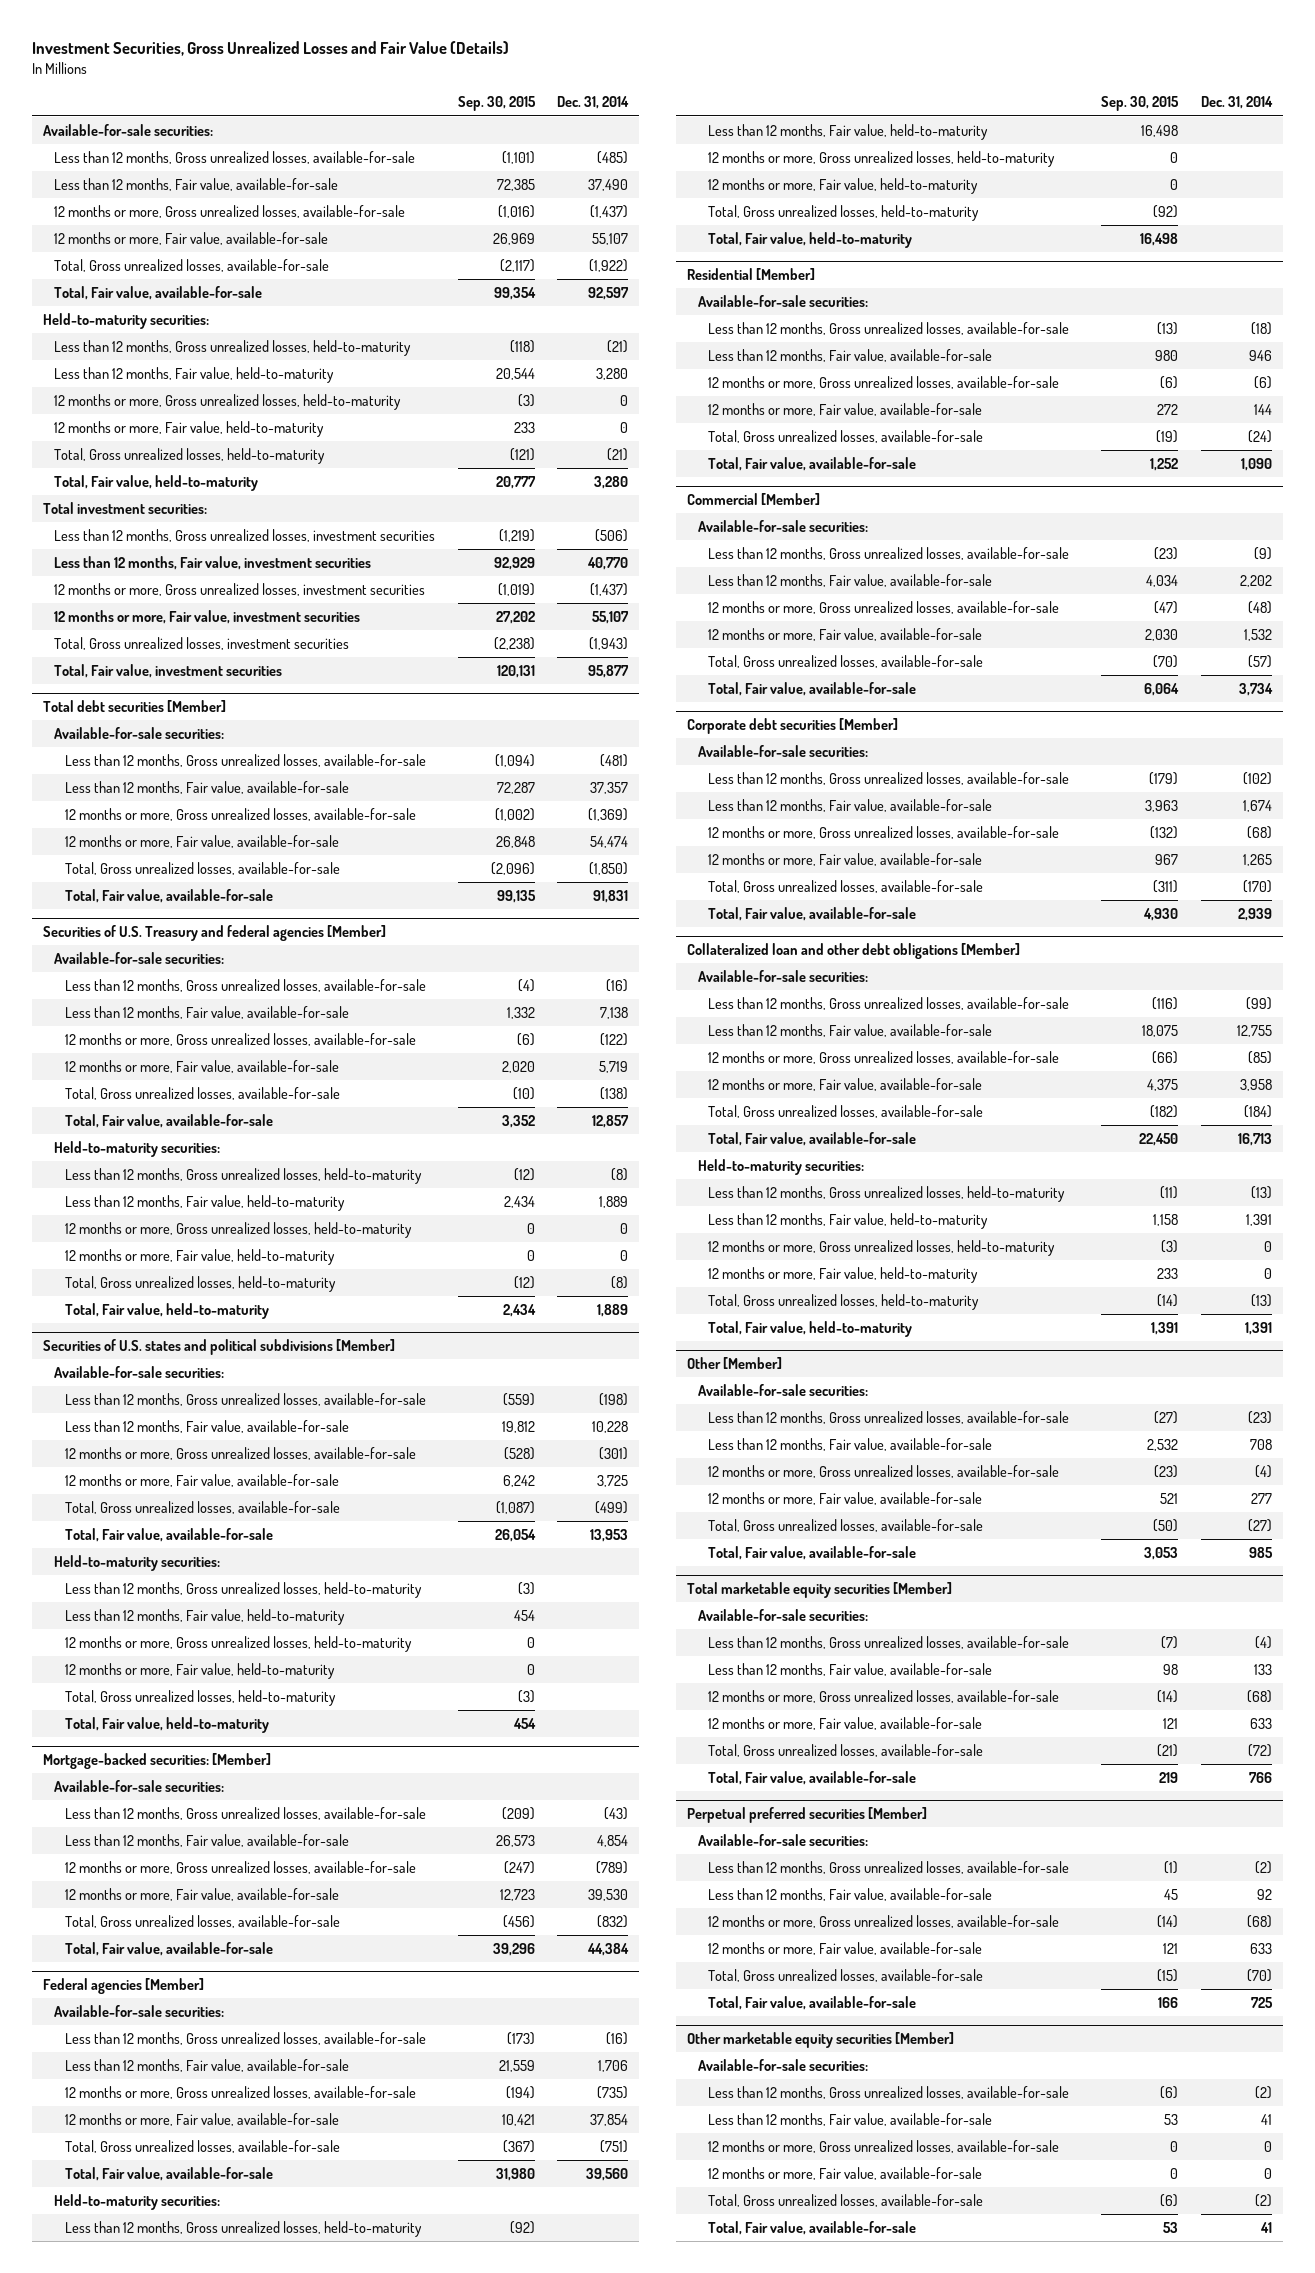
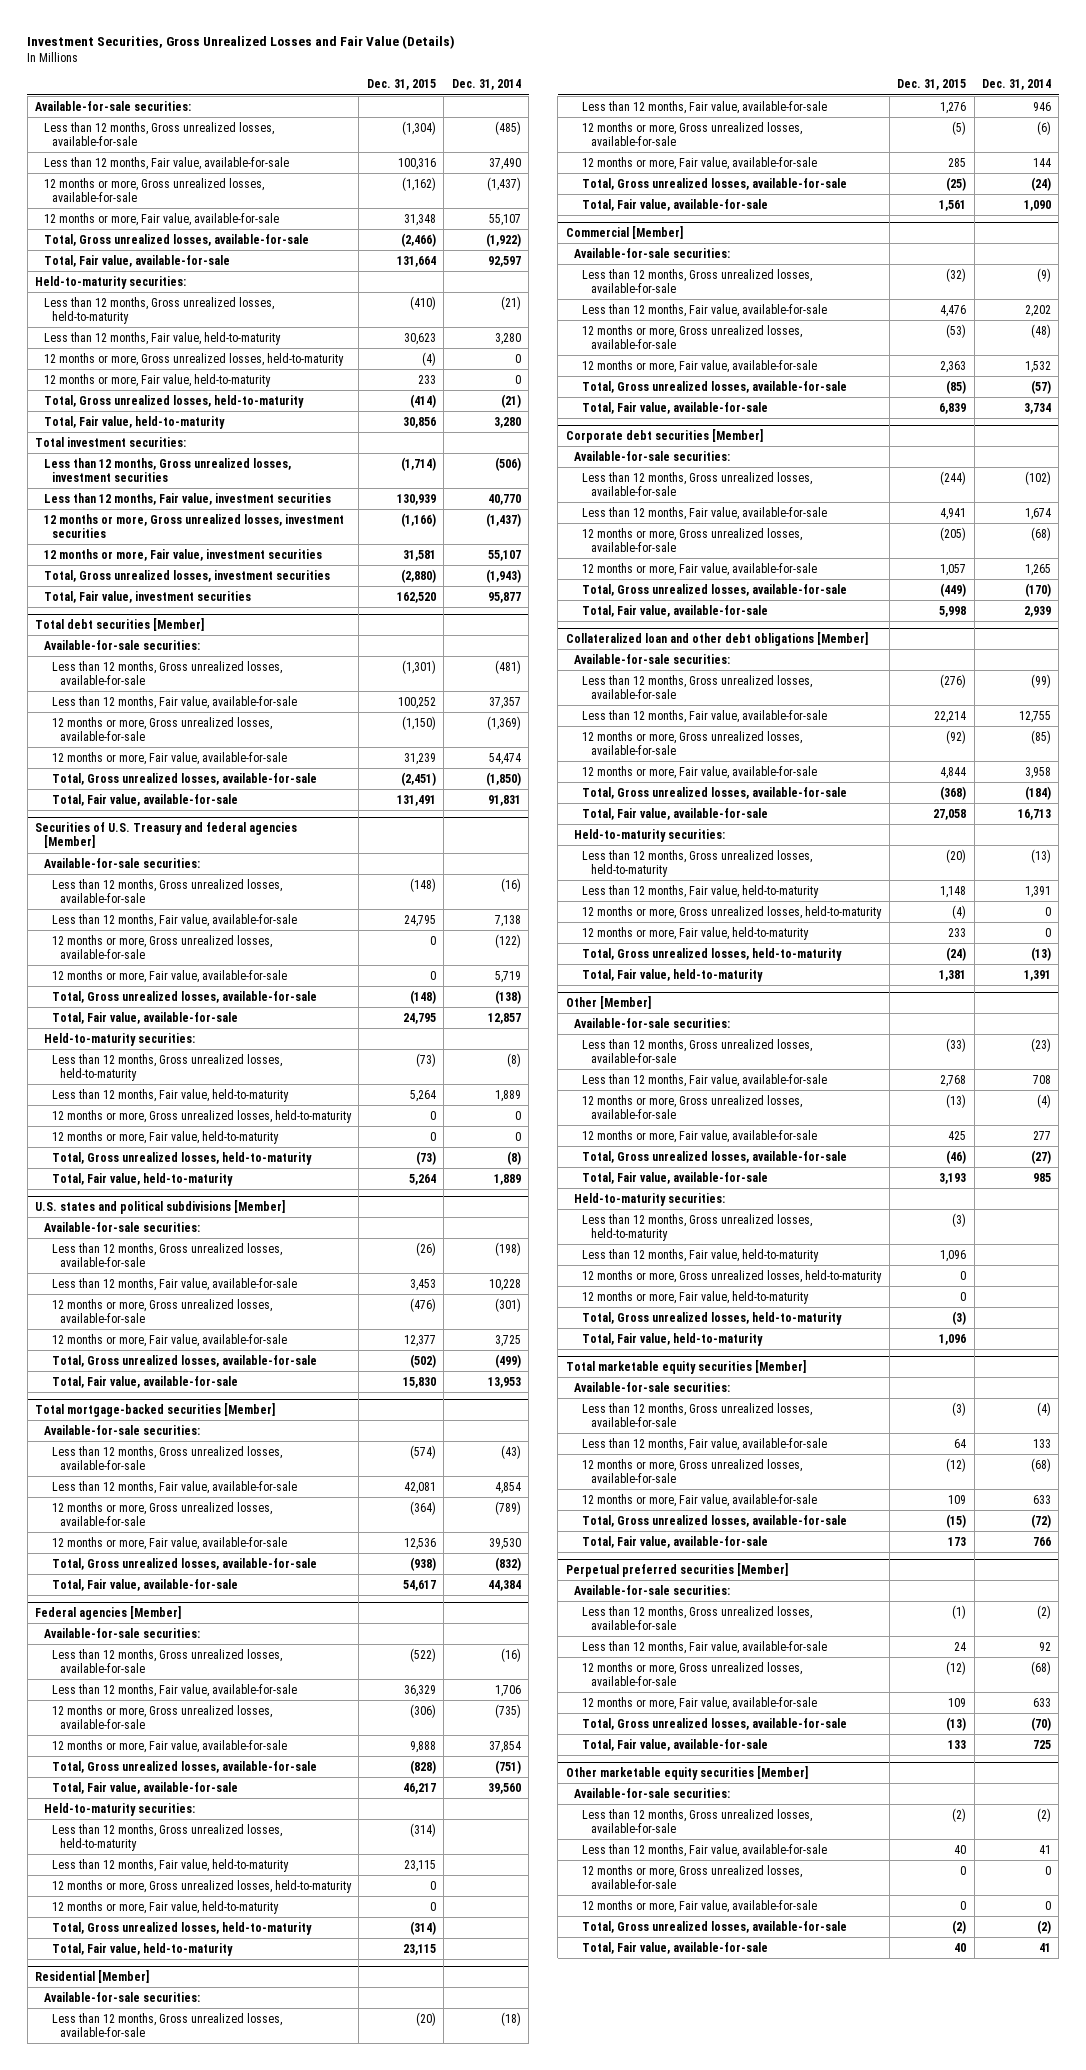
- | Sep. 30, 2015 | Dec. 31, 2014
+ | Dec. 31, 2015 | Dec. 31, 2014
- Securities of U.S. states and political subdivisions [Member]
+ U.S. states and political subdivisions [Member]
- Held-to-maturity securities:
- Less than 12 months, Gross unrealized losses, held-to-maturity | (3) |
- Less than 12 months, Fair value, held-to-maturity | 454 |
- 12 months or more, Gross unrealized losses, held-to-maturity | 0 |
- 12 months or more, Fair value, held-to-maturity | 0 |
- Total, Gross unrealized losses, held-to-maturity | (3) |
- Total, Fair value, held-to-maturity | 454 |
- Mortgage-backed securities: [Member]
+ Total mortgage-backed securities [Member]
@ Other [Member]
+ Held-to-maturity securities:
+ Less than 12 months, Gross unrealized losses, held-to-maturity | (3) |
+ Less than 12 months, Fair value, held-to-maturity | 1,096 |
+ 12 months or more, Gross unrealized losses, held-to-maturity | 0 |
+ 12 months or more, Fair value, held-to-maturity | 0 |
+ Total, Gross unrealized losses, held-to-maturity | (3) |
+ Total, Fair value, held-to-maturity | 1,096 |

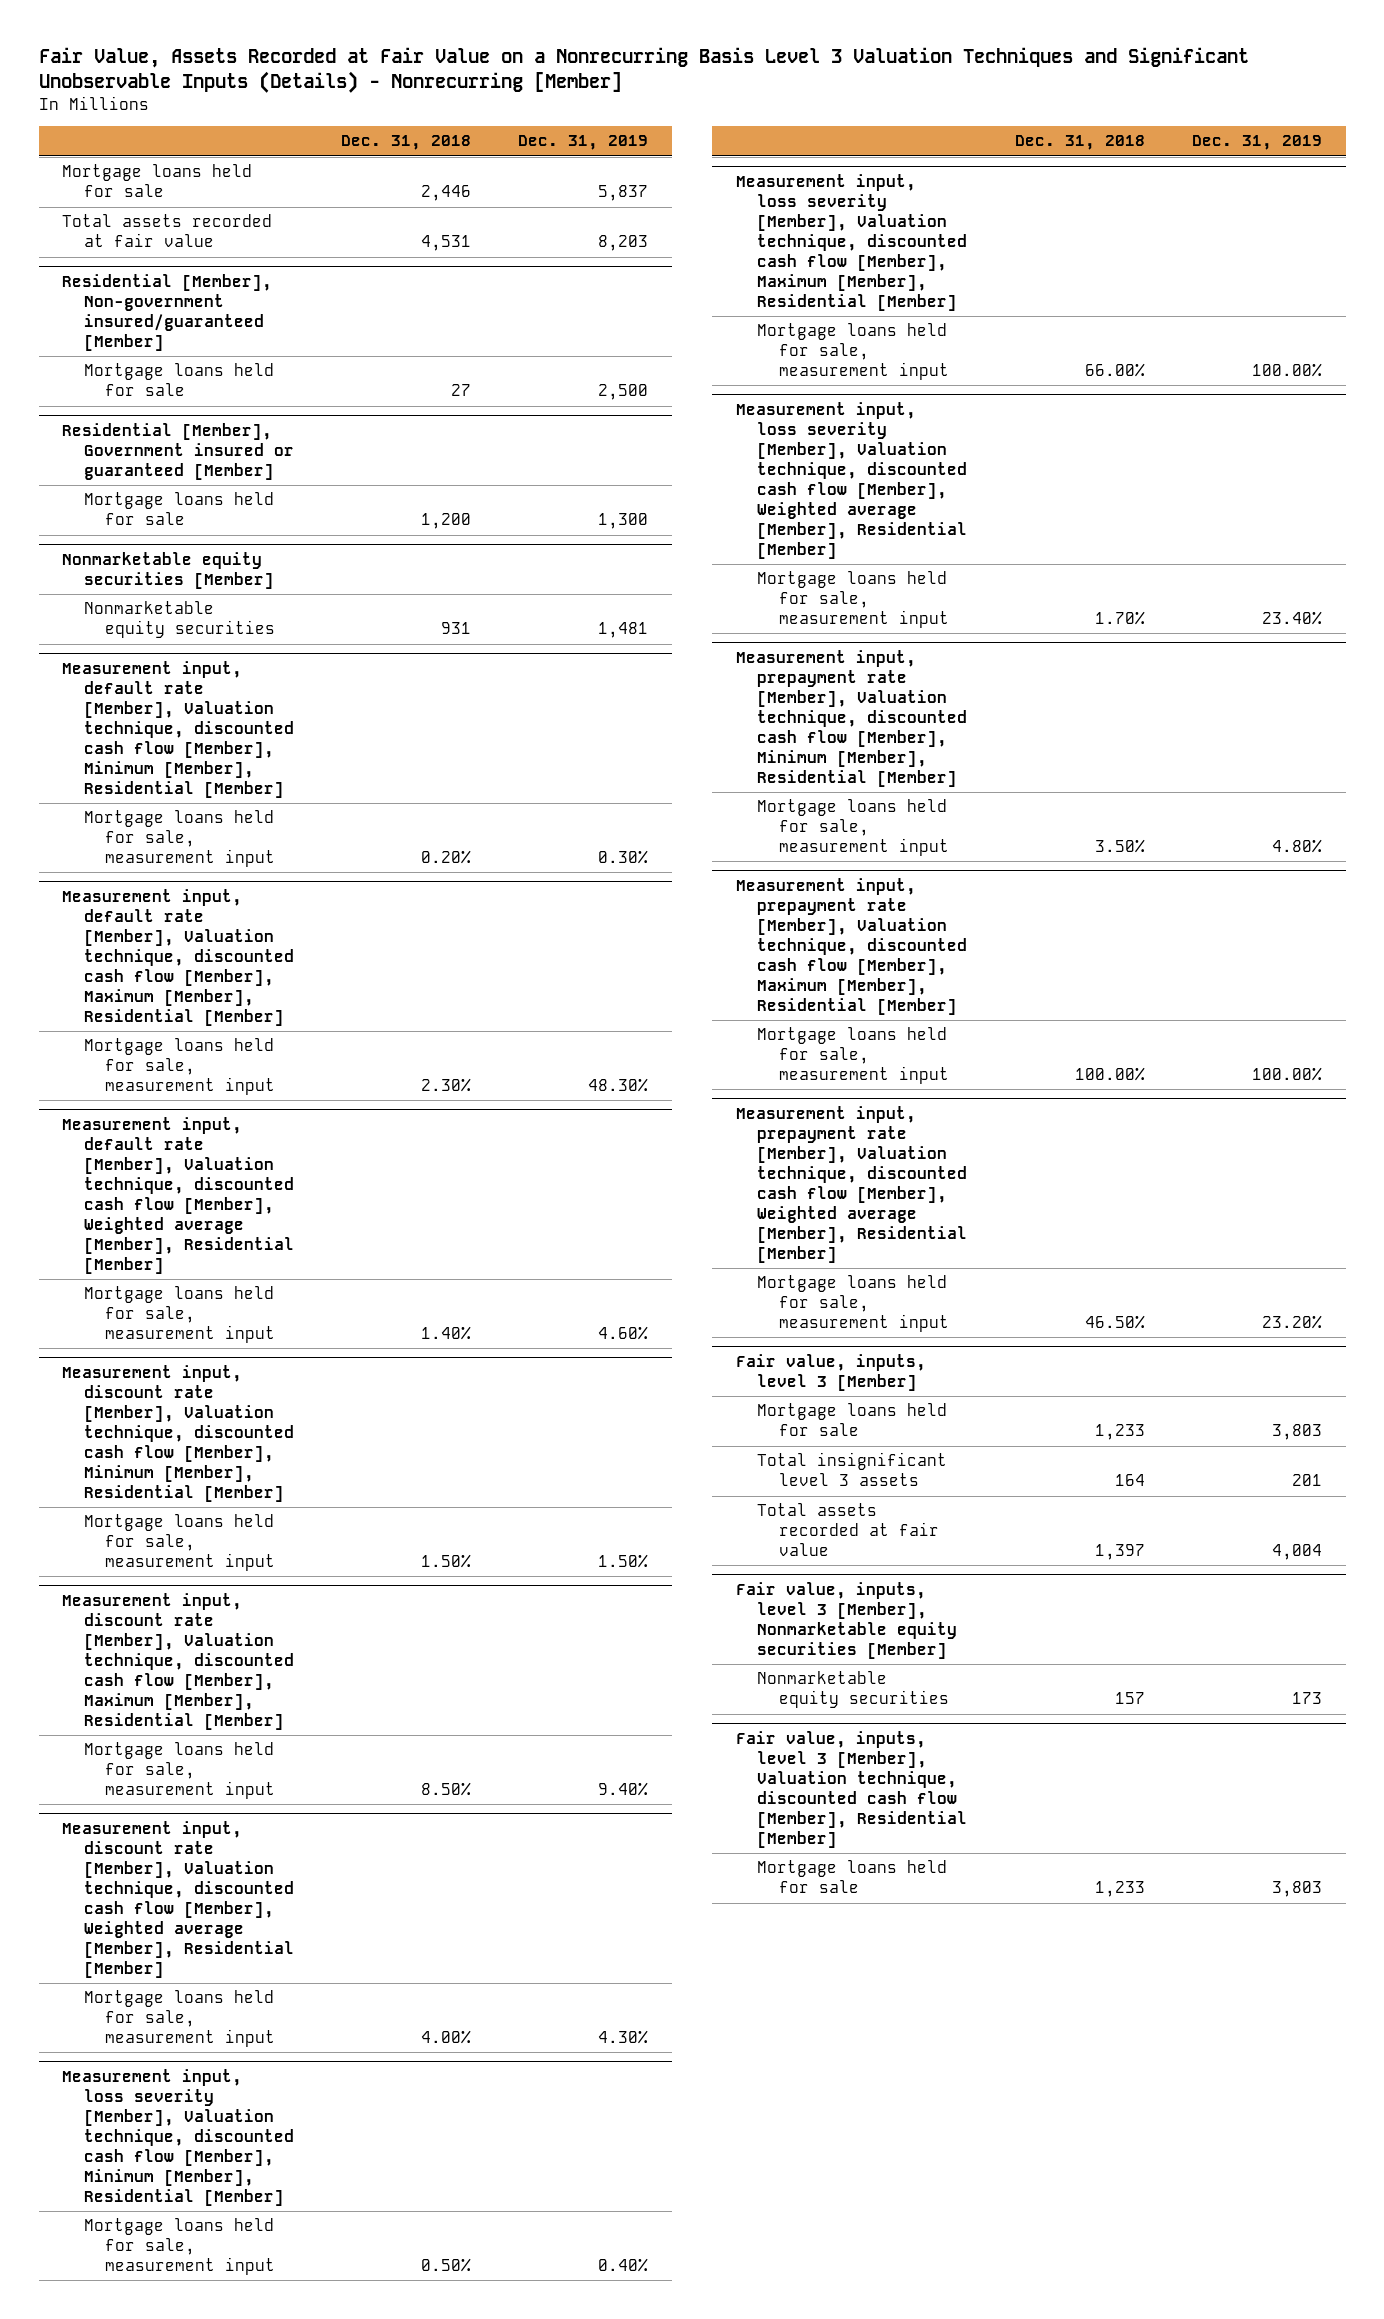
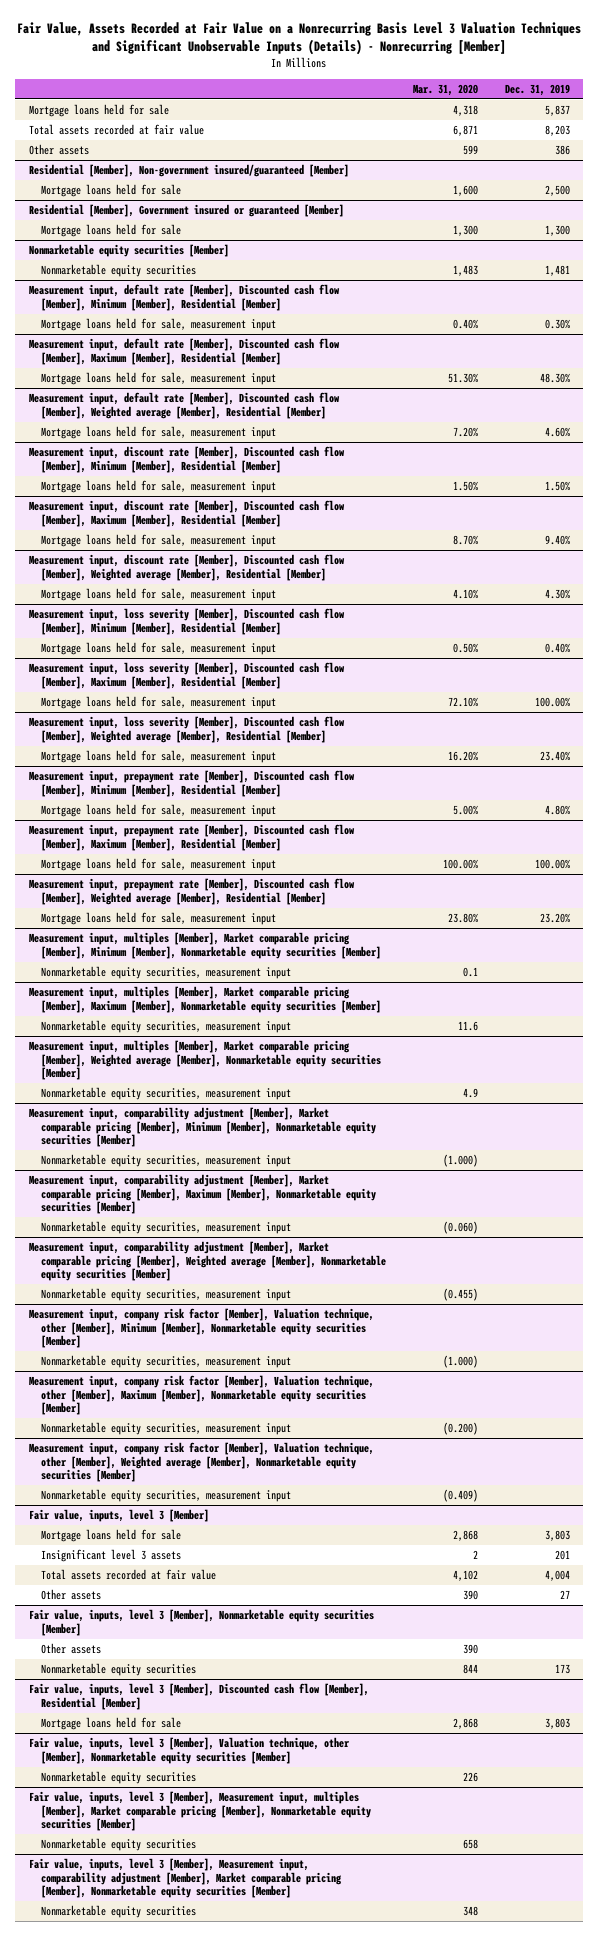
- | Dec. 31, 2018 | Dec. 31, 2019
+ | Mar. 31, 2020 | Dec. 31, 2019
+ Other assets | 599 | 386
- Measurement input, default rate [Member], Valuation technique, discounted cash flow [Member], Minimum [Member], Residential [Member]
+ Measurement input, default rate [Member], Discounted cash flow [Member], Minimum [Member], Residential [Member]
- Measurement input, default rate [Member], Valuation technique, discounted cash flow [Member], Maximum [Member], Residential [Member]
+ Measurement input, default rate [Member], Discounted cash flow [Member], Maximum [Member], Residential [Member]
- Measurement input, default rate [Member], Valuation technique, discounted cash flow [Member], Weighted average [Member], Residential [Member]
+ Measurement input, default rate [Member], Discounted cash flow [Member], Weighted average [Member], Residential [Member]
- Measurement input, discount rate [Member], Valuation technique, discounted cash flow [Member], Minimum [Member], Residential [Member]
+ Measurement input, discount rate [Member], Discounted cash flow [Member], Minimum [Member], Residential [Member]
- Measurement input, discount rate [Member], Valuation technique, discounted cash flow [Member], Maximum [Member], Residential [Member]
+ Measurement input, discount rate [Member], Discounted cash flow [Member], Maximum [Member], Residential [Member]
- Measurement input, discount rate [Member], Valuation technique, discounted cash flow [Member], Weighted average [Member], Residential [Member]
+ Measurement input, discount rate [Member], Discounted cash flow [Member], Weighted average [Member], Residential [Member]
- Measurement input, loss severity [Member], Valuation technique, discounted cash flow [Member], Minimum [Member], Residential [Member]
+ Measurement input, loss severity [Member], Discounted cash flow [Member], Minimum [Member], Residential [Member]
- Measurement input, loss severity [Member], Valuation technique, discounted cash flow [Member], Maximum [Member], Residential [Member]
+ Measurement input, loss severity [Member], Discounted cash flow [Member], Maximum [Member], Residential [Member]
- Measurement input, loss severity [Member], Valuation technique, discounted cash flow [Member], Weighted average [Member], Residential [Member]
+ Measurement input, loss severity [Member], Discounted cash flow [Member], Weighted average [Member], Residential [Member]
- Measurement input, prepayment rate [Member], Valuation technique, discounted cash flow [Member], Minimum [Member], Residential [Member]
+ Measurement input, prepayment rate [Member], Discounted cash flow [Member], Minimum [Member], Residential [Member]
- Measurement input, prepayment rate [Member], Valuation technique, discounted cash flow [Member], Maximum [Member], Residential [Member]
+ Measurement input, prepayment rate [Member], Discounted cash flow [Member], Maximum [Member], Residential [Member]
- Measurement input, prepayment rate [Member], Valuation technique, discounted cash flow [Member], Weighted average [Member], Residential [Member]
+ Measurement input, prepayment rate [Member], Discounted cash flow [Member], Weighted average [Member], Residential [Member]
+ Measurement input, multiples [Member], Market comparable pricing [Member], Minimum [Member], Nonmarketable equity securities [Member]
+ Nonmarketable equity securities, measurement input | 0.1 |
+ Measurement input, multiples [Member], Market comparable pricing [Member], Maximum [Member], Nonmarketable equity securities [Member]
+ Nonmarketable equity securities, measurement input | 11.6 |
+ Measurement input, multiples [Member], Market comparable pricing [Member], Weighted average [Member], Nonmarketable equity securities [Member]
+ Nonmarketable equity securities, measurement input | 4.9 |
+ Measurement input, comparability adjustment [Member], Market comparable pricing [Member], Minimum [Member], Nonmarketable equity securities [Member]
+ Nonmarketable equity securities, measurement input | (1.000) |
+ Measurement input, comparability adjustment [Member], Market comparable pricing [Member], Maximum [Member], Nonmarketable equity securities [Member]
+ Nonmarketable equity securities, measurement input | (0.060) |
+ Measurement input, comparability adjustment [Member], Market comparable pricing [Member], Weighted average [Member], Nonmarketable equity securities [Member]
+ Nonmarketable equity securities, measurement input | (0.455) |
+ Measurement input, company risk factor [Member], Valuation technique, other [Member], Minimum [Member], Nonmarketable equity securities [Member]
+ Nonmarketable equity securities, measurement input | (1.000) |
+ Measurement input, company risk factor [Member], Valuation technique, other [Member], Maximum [Member], Nonmarketable equity securities [Member]
+ Nonmarketable equity securities, measurement input | (0.200) |
+ Measurement input, company risk factor [Member], Valuation technique, other [Member], Weighted average [Member], Nonmarketable equity securities [Member]
+ Nonmarketable equity securities, measurement input | (0.409) |
@ Fair value, inputs, level 3 [Member]
- Total insignificant level 3 assets | 164 | 201
+ Insignificant level 3 assets | 2 | 201
+ Other assets | 390 | 27
@ Fair value, inputs, level 3 [Member], Nonmarketable equity securities [Member]
+ Other assets | 390 |
- Fair value, inputs, level 3 [Member], Valuation technique, discounted cash flow [Member], Residential [Member]
+ Fair value, inputs, level 3 [Member], Discounted cash flow [Member], Residential [Member]
+ Fair value, inputs, level 3 [Member], Valuation technique, other [Member], Nonmarketable equity securities [Member]
+ Nonmarketable equity securities | 226 |
+ Fair value, inputs, level 3 [Member], Measurement input, multiples [Member], Market comparable pricing [Member], Nonmarketable equity securities [Member]
+ Nonmarketable equity securities | 658 |
+ Fair value, inputs, level 3 [Member], Measurement input, comparability adjustment [Member], Market comparable pricing [Member], Nonmarketable equity securities [Member]
+ Nonmarketable equity securities | 348 |

